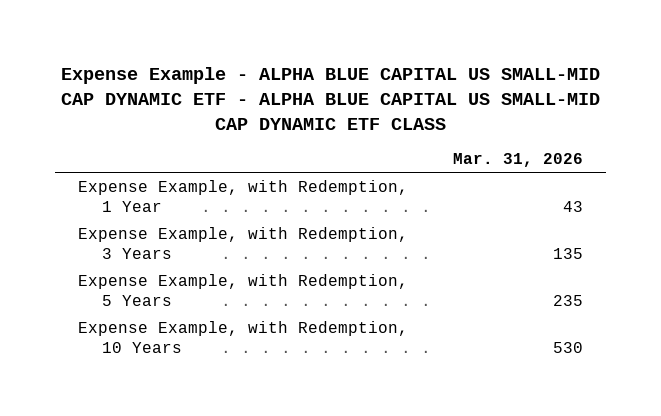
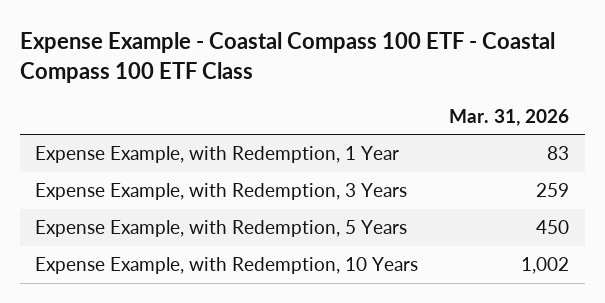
- Expense Example - ALPHA BLUE CAPITAL US SMALL-MID CAP DYNAMIC ETF - ALPHA BLUE CAPITAL US SMALL-MID CAP DYNAMIC ETF CLASS
+ Expense Example - Coastal Compass 100 ETF - Coastal Compass 100 ETF Class
- Expense Example, with Redemption, 1 Year | 43
- Expense Example, with Redemption, 3 Years | 135
- Expense Example, with Redemption, 5 Years | 235
- Expense Example, with Redemption, 10 Years | 530
+ Expense Example, with Redemption, 1 Year | 83
+ Expense Example, with Redemption, 3 Years | 259
+ Expense Example, with Redemption, 5 Years | 450
+ Expense Example, with Redemption, 10 Years | 1,002

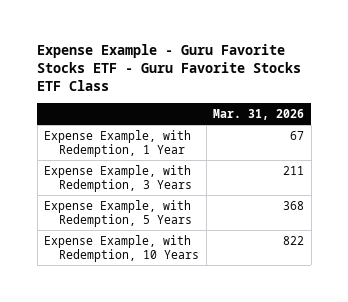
- Expense Example - Coastal Compass 100 ETF - Coastal Compass 100 ETF Class
+ Expense Example - Guru Favorite Stocks ETF - Guru Favorite Stocks ETF Class
- Expense Example, with Redemption, 1 Year | 83
- Expense Example, with Redemption, 3 Years | 259
- Expense Example, with Redemption, 5 Years | 450
- Expense Example, with Redemption, 10 Years | 1,002
+ Expense Example, with Redemption, 1 Year | 67
+ Expense Example, with Redemption, 3 Years | 211
+ Expense Example, with Redemption, 5 Years | 368
+ Expense Example, with Redemption, 10 Years | 822

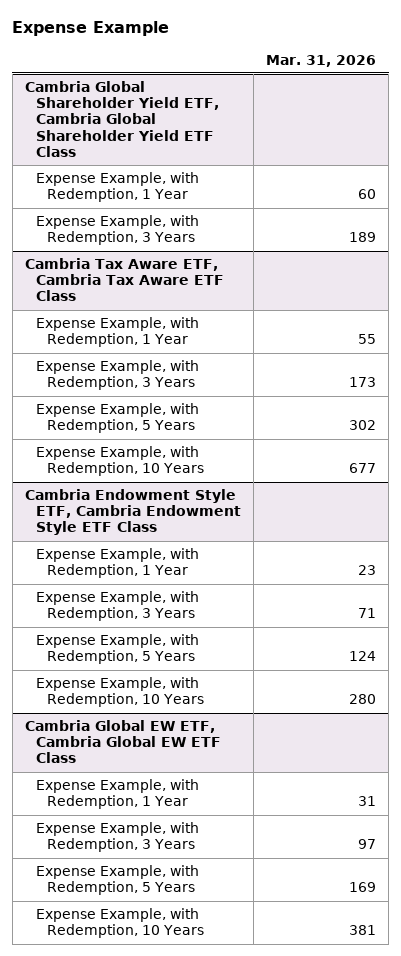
- Expense Example - Guru Favorite Stocks ETF - Guru Favorite Stocks ETF Class
+ Expense Example
- Expense Example, with Redemption, 1 Year | 67
- Expense Example, with Redemption, 3 Years | 211
- Expense Example, with Redemption, 5 Years | 368
- Expense Example, with Redemption, 10 Years | 822
+ Cambria Global Shareholder Yield ETF, Cambria Global Shareholder Yield ETF Class
+ Expense Example, with Redemption, 1 Year | 60
+ Expense Example, with Redemption, 3 Years | 189
+ Cambria Tax Aware ETF, Cambria Tax Aware ETF Class
+ Expense Example, with Redemption, 1 Year | 55
+ Expense Example, with Redemption, 3 Years | 173
+ Expense Example, with Redemption, 5 Years | 302
+ Expense Example, with Redemption, 10 Years | 677
+ Cambria Endowment Style ETF, Cambria Endowment Style ETF Class
+ Expense Example, with Redemption, 1 Year | 23
+ Expense Example, with Redemption, 3 Years | 71
+ Expense Example, with Redemption, 5 Years | 124
+ Expense Example, with Redemption, 10 Years | 280
+ Cambria Global EW ETF, Cambria Global EW ETF Class
+ Expense Example, with Redemption, 1 Year | 31
+ Expense Example, with Redemption, 3 Years | 97
+ Expense Example, with Redemption, 5 Years | 169
+ Expense Example, with Redemption, 10 Years | 381

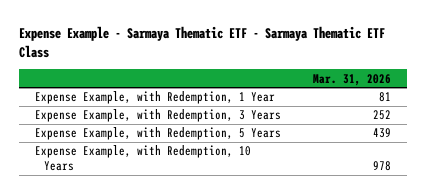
- Expense Example
+ Expense Example - Sarmaya Thematic ETF - Sarmaya Thematic ETF Class
- Cambria Global Shareholder Yield ETF, Cambria Global Shareholder Yield ETF Class
- Expense Example, with Redemption, 1 Year | 60
- Expense Example, with Redemption, 3 Years | 189
- Cambria Tax Aware ETF, Cambria Tax Aware ETF Class
- Expense Example, with Redemption, 1 Year | 55
- Expense Example, with Redemption, 3 Years | 173
- Expense Example, with Redemption, 5 Years | 302
- Expense Example, with Redemption, 10 Years | 677
- Cambria Endowment Style ETF, Cambria Endowment Style ETF Class
- Expense Example, with Redemption, 1 Year | 23
- Expense Example, with Redemption, 3 Years | 71
- Expense Example, with Redemption, 5 Years | 124
- Expense Example, with Redemption, 10 Years | 280
- Cambria Global EW ETF, Cambria Global EW ETF Class
- Expense Example, with Redemption, 1 Year | 31
- Expense Example, with Redemption, 3 Years | 97
- Expense Example, with Redemption, 5 Years | 169
- Expense Example, with Redemption, 10 Years | 381
+ Expense Example, with Redemption, 1 Year | 81
+ Expense Example, with Redemption, 3 Years | 252
+ Expense Example, with Redemption, 5 Years | 439
+ Expense Example, with Redemption, 10 Years | 978

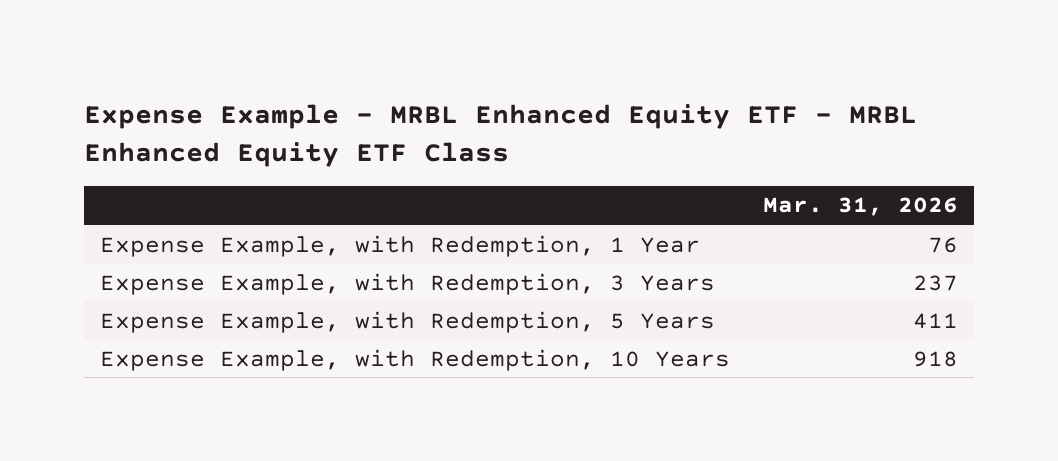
- Expense Example - Sarmaya Thematic ETF - Sarmaya Thematic ETF Class
+ Expense Example - MRBL Enhanced Equity ETF - MRBL Enhanced Equity ETF Class
- Expense Example, with Redemption, 1 Year | 81
- Expense Example, with Redemption, 3 Years | 252
- Expense Example, with Redemption, 5 Years | 439
- Expense Example, with Redemption, 10 Years | 978
+ Expense Example, with Redemption, 1 Year | 76
+ Expense Example, with Redemption, 3 Years | 237
+ Expense Example, with Redemption, 5 Years | 411
+ Expense Example, with Redemption, 10 Years | 918

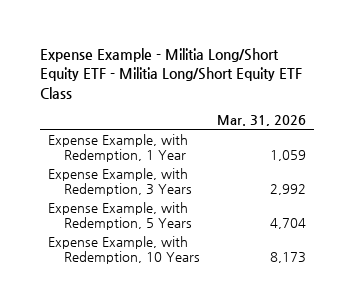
- Expense Example - MRBL Enhanced Equity ETF - MRBL Enhanced Equity ETF Class
+ Expense Example - Militia Long/Short Equity ETF - Militia Long/Short Equity ETF Class
- Expense Example, with Redemption, 1 Year | 76
- Expense Example, with Redemption, 3 Years | 237
- Expense Example, with Redemption, 5 Years | 411
- Expense Example, with Redemption, 10 Years | 918
+ Expense Example, with Redemption, 1 Year | 1,059
+ Expense Example, with Redemption, 3 Years | 2,992
+ Expense Example, with Redemption, 5 Years | 4,704
+ Expense Example, with Redemption, 10 Years | 8,173

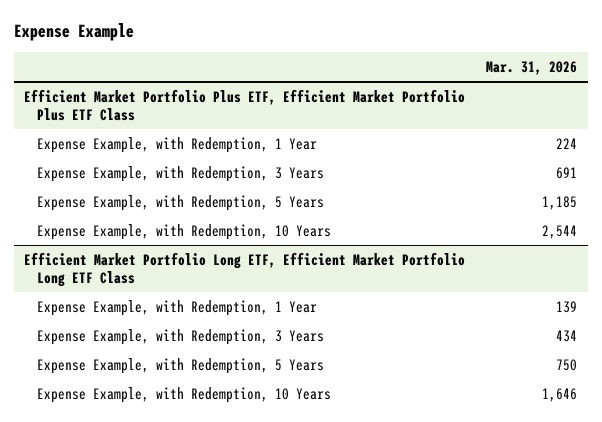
- Expense Example - Militia Long/Short Equity ETF - Militia Long/Short Equity ETF Class
+ Expense Example
- Expense Example, with Redemption, 1 Year | 1,059
- Expense Example, with Redemption, 3 Years | 2,992
- Expense Example, with Redemption, 5 Years | 4,704
- Expense Example, with Redemption, 10 Years | 8,173
+ Efficient Market Portfolio Plus ETF, Efficient Market Portfolio Plus ETF Class
+ Expense Example, with Redemption, 1 Year | 224
+ Expense Example, with Redemption, 3 Years | 691
+ Expense Example, with Redemption, 5 Years | 1,185
+ Expense Example, with Redemption, 10 Years | 2,544
+ Efficient Market Portfolio Long ETF, Efficient Market Portfolio Long ETF Class
+ Expense Example, with Redemption, 1 Year | 139
+ Expense Example, with Redemption, 3 Years | 434
+ Expense Example, with Redemption, 5 Years | 750
+ Expense Example, with Redemption, 10 Years | 1,646

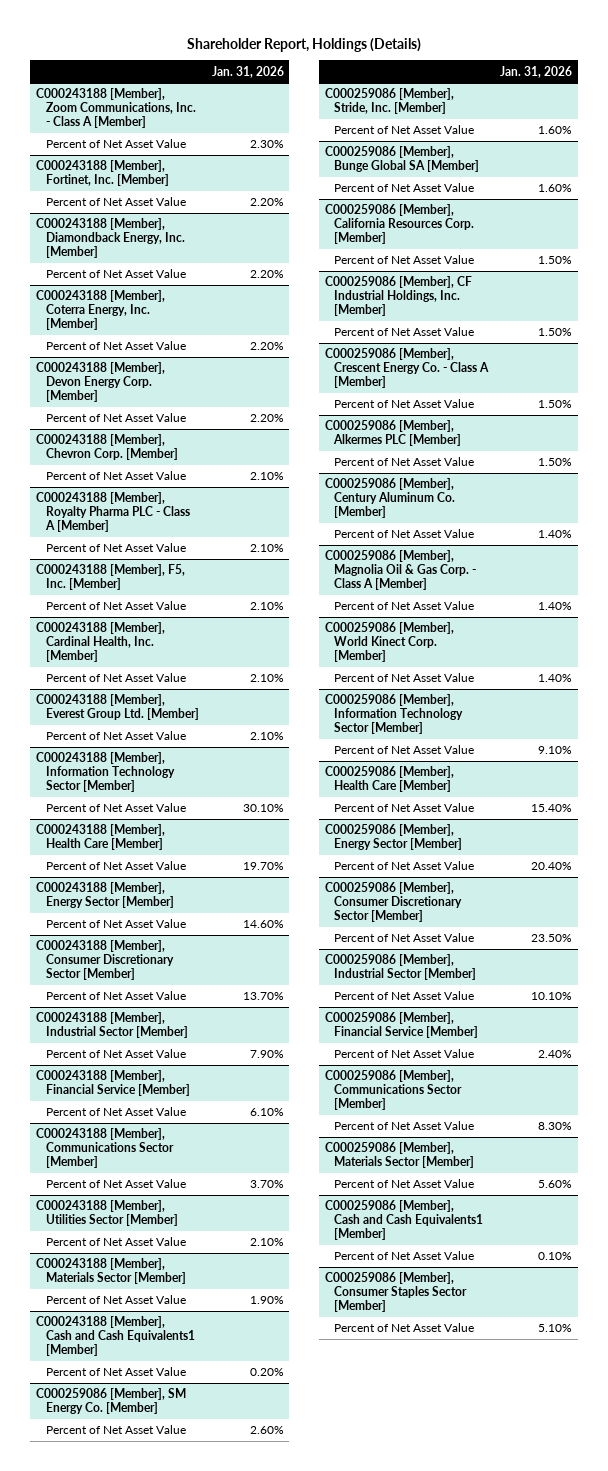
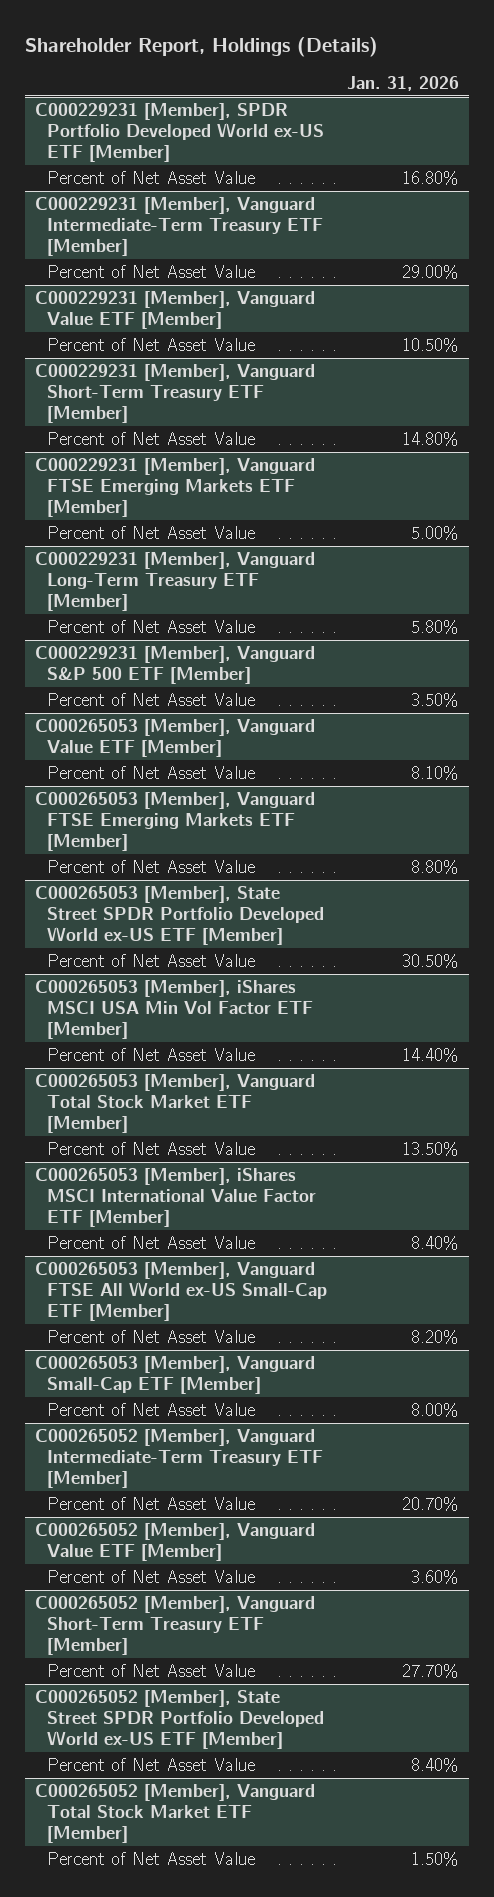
- C000243188 [Member], Zoom Communications, Inc. - Class A [Member]
- Percent of Net Asset Value | 2.30%
- C000243188 [Member], Fortinet, Inc. [Member]
- Percent of Net Asset Value | 2.20%
- C000243188 [Member], Diamondback Energy, Inc. [Member]
- Percent of Net Asset Value | 2.20%
- C000243188 [Member], Coterra Energy, Inc. [Member]
- Percent of Net Asset Value | 2.20%
- C000243188 [Member], Devon Energy Corp. [Member]
- Percent of Net Asset Value | 2.20%
- C000243188 [Member], Chevron Corp. [Member]
- Percent of Net Asset Value | 2.10%
- C000243188 [Member], Royalty Pharma PLC - Class A [Member]
- Percent of Net Asset Value | 2.10%
- C000243188 [Member], F5, Inc. [Member]
- Percent of Net Asset Value | 2.10%
- C000243188 [Member], Cardinal Health, Inc. [Member]
- Percent of Net Asset Value | 2.10%
- C000243188 [Member], Everest Group Ltd. [Member]
- Percent of Net Asset Value | 2.10%
- C000243188 [Member], Information Technology Sector [Member]
- Percent of Net Asset Value | 30.10%
- C000243188 [Member], Health Care [Member]
- Percent of Net Asset Value | 19.70%
- C000243188 [Member], Energy Sector [Member]
- Percent of Net Asset Value | 14.60%
- C000243188 [Member], Consumer Discretionary Sector [Member]
- Percent of Net Asset Value | 13.70%
- C000243188 [Member], Industrial Sector [Member]
- Percent of Net Asset Value | 7.90%
- C000243188 [Member], Financial Service [Member]
- Percent of Net Asset Value | 6.10%
- C000243188 [Member], Communications Sector [Member]
- Percent of Net Asset Value | 3.70%
- C000243188 [Member], Utilities Sector [Member]
- Percent of Net Asset Value | 2.10%
- C000243188 [Member], Materials Sector [Member]
- Percent of Net Asset Value | 1.90%
- C000243188 [Member], Cash and Cash Equivalents1 [Member]
- Percent of Net Asset Value | 0.20%
- C000259086 [Member], SM Energy Co. [Member]
- Percent of Net Asset Value | 2.60%
- C000259086 [Member], Stride, Inc. [Member]
- Percent of Net Asset Value | 1.60%
- C000259086 [Member], Bunge Global SA [Member]
- Percent of Net Asset Value | 1.60%
- C000259086 [Member], California Resources Corp. [Member]
- Percent of Net Asset Value | 1.50%
- C000259086 [Member], CF Industrial Holdings, Inc. [Member]
- Percent of Net Asset Value | 1.50%
- C000259086 [Member], Crescent Energy Co. - Class A [Member]
- Percent of Net Asset Value | 1.50%
- C000259086 [Member], Alkermes PLC [Member]
+ C000229231 [Member], SPDR Portfolio Developed World ex-US ETF [Member]
+ Percent of Net Asset Value | 16.80%
+ C000229231 [Member], Vanguard Intermediate-Term Treasury ETF [Member]
+ Percent of Net Asset Value | 29.00%
+ C000229231 [Member], Vanguard Value ETF [Member]
+ Percent of Net Asset Value | 10.50%
+ C000229231 [Member], Vanguard Short-Term Treasury ETF [Member]
+ Percent of Net Asset Value | 14.80%
+ C000229231 [Member], Vanguard FTSE Emerging Markets ETF [Member]
+ Percent of Net Asset Value | 5.00%
+ C000229231 [Member], Vanguard Long-Term Treasury ETF [Member]
+ Percent of Net Asset Value | 5.80%
+ C000229231 [Member], Vanguard S&P 500 ETF [Member]
+ Percent of Net Asset Value | 3.50%
+ C000265053 [Member], Vanguard Value ETF [Member]
+ Percent of Net Asset Value | 8.10%
+ C000265053 [Member], Vanguard FTSE Emerging Markets ETF [Member]
+ Percent of Net Asset Value | 8.80%
+ C000265053 [Member], State Street SPDR Portfolio Developed World ex-US ETF [Member]
+ Percent of Net Asset Value | 30.50%
+ C000265053 [Member], iShares MSCI USA Min Vol Factor ETF [Member]
+ Percent of Net Asset Value | 14.40%
+ C000265053 [Member], Vanguard Total Stock Market ETF [Member]
+ Percent of Net Asset Value | 13.50%
+ C000265053 [Member], iShares MSCI International Value Factor ETF [Member]
+ Percent of Net Asset Value | 8.40%
+ C000265053 [Member], Vanguard FTSE All World ex-US Small-Cap ETF [Member]
+ Percent of Net Asset Value | 8.20%
+ C000265053 [Member], Vanguard Small-Cap ETF [Member]
+ Percent of Net Asset Value | 8.00%
+ C000265052 [Member], Vanguard Intermediate-Term Treasury ETF [Member]
+ Percent of Net Asset Value | 20.70%
+ C000265052 [Member], Vanguard Value ETF [Member]
+ Percent of Net Asset Value | 3.60%
+ C000265052 [Member], Vanguard Short-Term Treasury ETF [Member]
+ Percent of Net Asset Value | 27.70%
+ C000265052 [Member], State Street SPDR Portfolio Developed World ex-US ETF [Member]
+ Percent of Net Asset Value | 8.40%
+ C000265052 [Member], Vanguard Total Stock Market ETF [Member]
- C000259086 [Member], Century Aluminum Co. [Member]
- Percent of Net Asset Value | 1.40%
- C000259086 [Member], Magnolia Oil & Gas Corp. - Class A [Member]
- Percent of Net Asset Value | 1.40%
- C000259086 [Member], World Kinect Corp. [Member]
- Percent of Net Asset Value | 1.40%
- C000259086 [Member], Information Technology Sector [Member]
- Percent of Net Asset Value | 9.10%
- C000259086 [Member], Health Care [Member]
- Percent of Net Asset Value | 15.40%
- C000259086 [Member], Energy Sector [Member]
- Percent of Net Asset Value | 20.40%
- C000259086 [Member], Consumer Discretionary Sector [Member]
- Percent of Net Asset Value | 23.50%
- C000259086 [Member], Industrial Sector [Member]
- Percent of Net Asset Value | 10.10%
- C000259086 [Member], Financial Service [Member]
- Percent of Net Asset Value | 2.40%
- C000259086 [Member], Communications Sector [Member]
- Percent of Net Asset Value | 8.30%
- C000259086 [Member], Materials Sector [Member]
- Percent of Net Asset Value | 5.60%
- C000259086 [Member], Cash and Cash Equivalents1 [Member]
- Percent of Net Asset Value | 0.10%
- C000259086 [Member], Consumer Staples Sector [Member]
- Percent of Net Asset Value | 5.10%

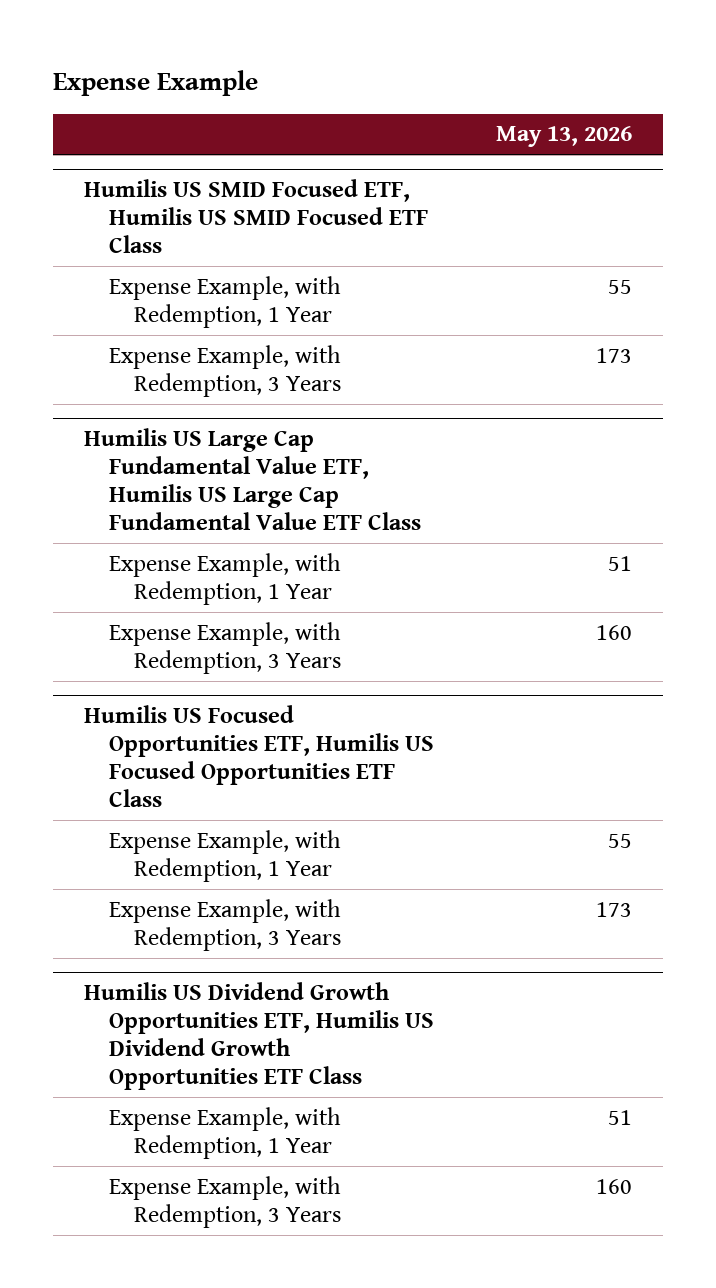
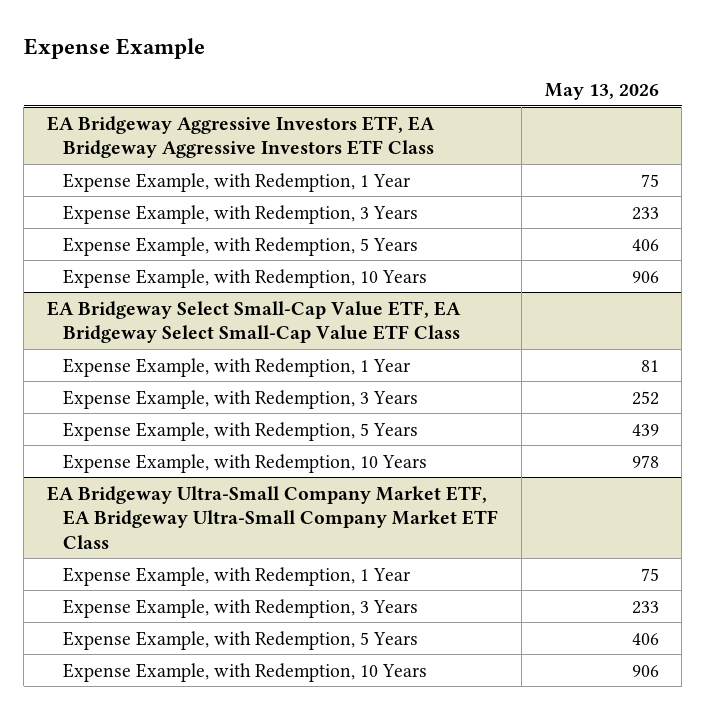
- Humilis US SMID Focused ETF, Humilis US SMID Focused ETF Class
- Expense Example, with Redemption, 1 Year | 55
- Expense Example, with Redemption, 3 Years | 173
- Humilis US Large Cap Fundamental Value ETF, Humilis US Large Cap Fundamental Value ETF Class
- Expense Example, with Redemption, 1 Year | 51
- Expense Example, with Redemption, 3 Years | 160
- Humilis US Focused Opportunities ETF, Humilis US Focused Opportunities ETF Class
- Expense Example, with Redemption, 1 Year | 55
- Expense Example, with Redemption, 3 Years | 173
- Humilis US Dividend Growth Opportunities ETF, Humilis US Dividend Growth Opportunities ETF Class
- Expense Example, with Redemption, 1 Year | 51
- Expense Example, with Redemption, 3 Years | 160
+ EA Bridgeway Aggressive Investors ETF, EA Bridgeway Aggressive Investors ETF Class
+ Expense Example, with Redemption, 1 Year | 75
+ Expense Example, with Redemption, 3 Years | 233
+ Expense Example, with Redemption, 5 Years | 406
+ Expense Example, with Redemption, 10 Years | 906
+ EA Bridgeway Select Small-Cap Value ETF, EA Bridgeway Select Small-Cap Value ETF Class
+ Expense Example, with Redemption, 1 Year | 81
+ Expense Example, with Redemption, 3 Years | 252
+ Expense Example, with Redemption, 5 Years | 439
+ Expense Example, with Redemption, 10 Years | 978
+ EA Bridgeway Ultra-Small Company Market ETF, EA Bridgeway Ultra-Small Company Market ETF Class
+ Expense Example, with Redemption, 1 Year | 75
+ Expense Example, with Redemption, 3 Years | 233
+ Expense Example, with Redemption, 5 Years | 406
+ Expense Example, with Redemption, 10 Years | 906

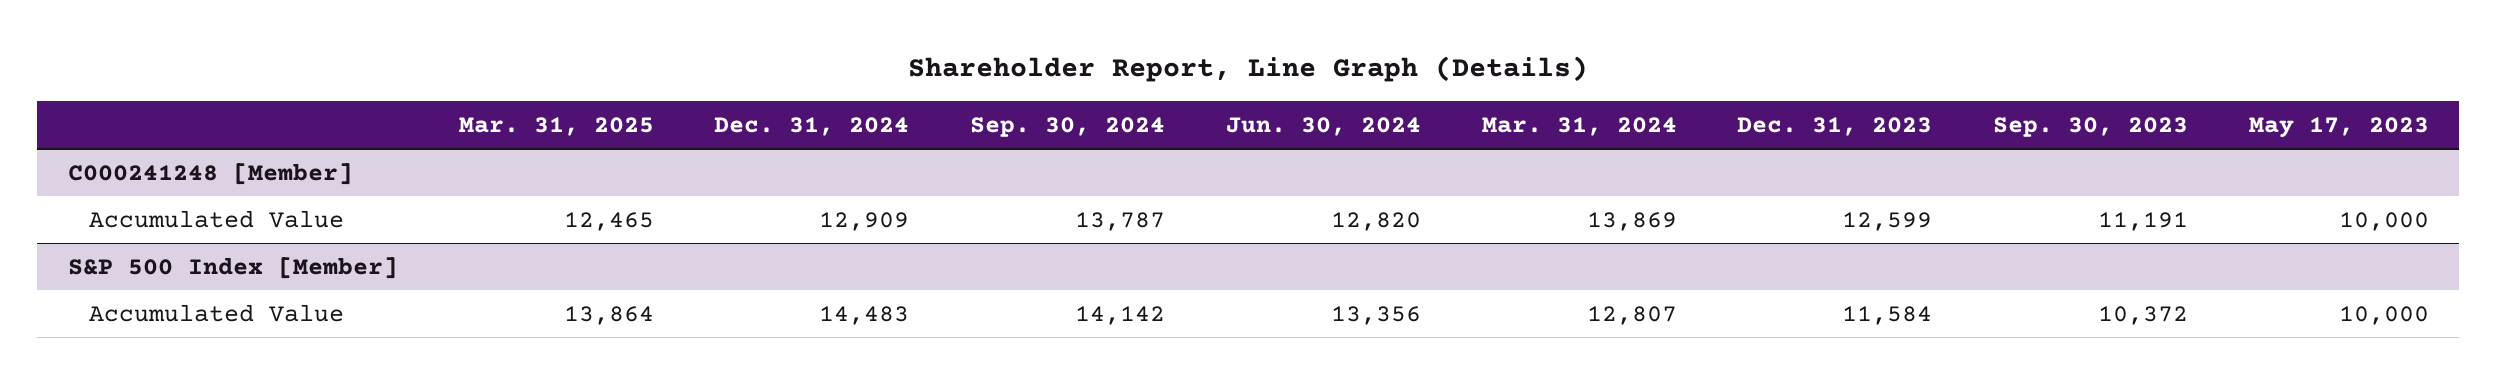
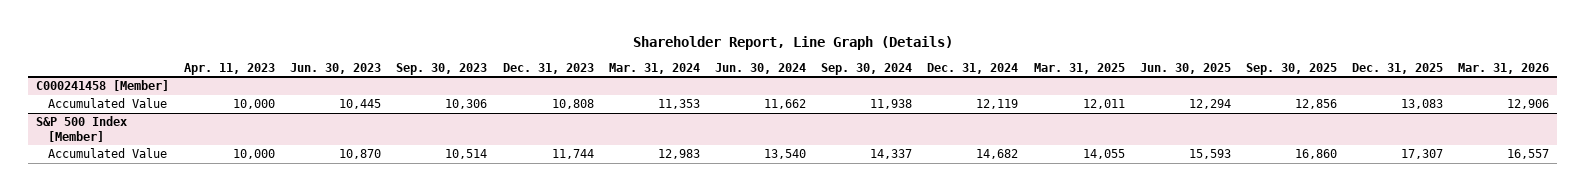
- | Mar. 31, 2025 | Dec. 31, 2024 | Sep. 30, 2024 | Jun. 30, 2024 | Mar. 31, 2024 | Dec. 31, 2023 | Sep. 30, 2023 | May 17, 2023
+ | Apr. 11, 2023 | Jun. 30, 2023 | Sep. 30, 2023 | Dec. 31, 2023 | Mar. 31, 2024 | Jun. 30, 2024 | Sep. 30, 2024 | Dec. 31, 2024 | Mar. 31, 2025 | Jun. 30, 2025 | Sep. 30, 2025 | Dec. 31, 2025 | Mar. 31, 2026
- C000241248 [Member]
- Accumulated Value | 12,465 | 12,909 | 13,787 | 12,820 | 13,869 | 12,599 | 11,191 | 10,000
+ C000241458 [Member]
+ Accumulated Value | 10,000 | 10,445 | 10,306 | 10,808 | 11,353 | 11,662 | 11,938 | 12,119 | 12,011 | 12,294 | 12,856 | 13,083 | 12,906
@ S&P 500 Index [Member]
- Accumulated Value | 13,864 | 14,483 | 14,142 | 13,356 | 12,807 | 11,584 | 10,372 | 10,000
+ Accumulated Value | 10,000 | 10,870 | 10,514 | 11,744 | 12,983 | 13,540 | 14,337 | 14,682 | 14,055 | 15,593 | 16,860 | 17,307 | 16,557

